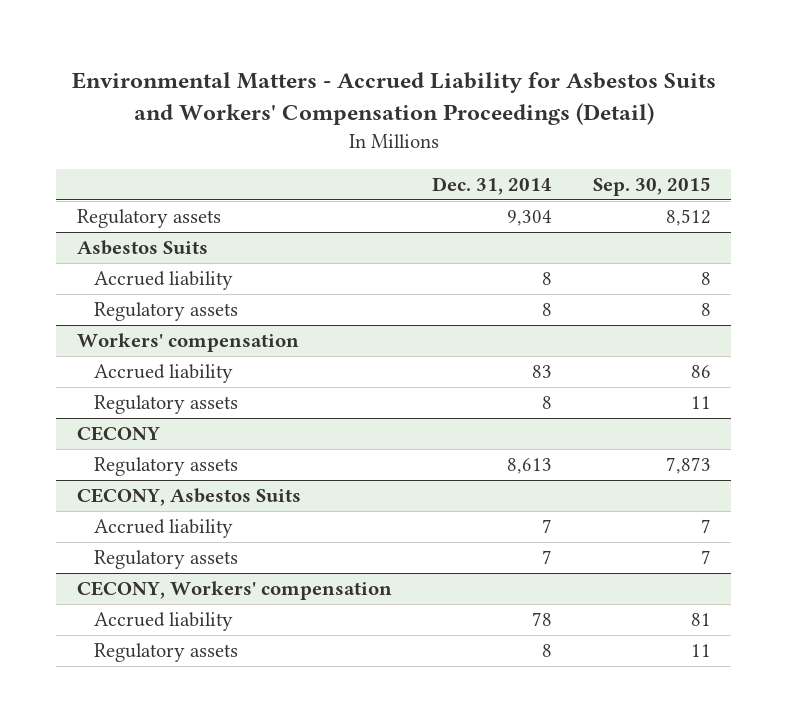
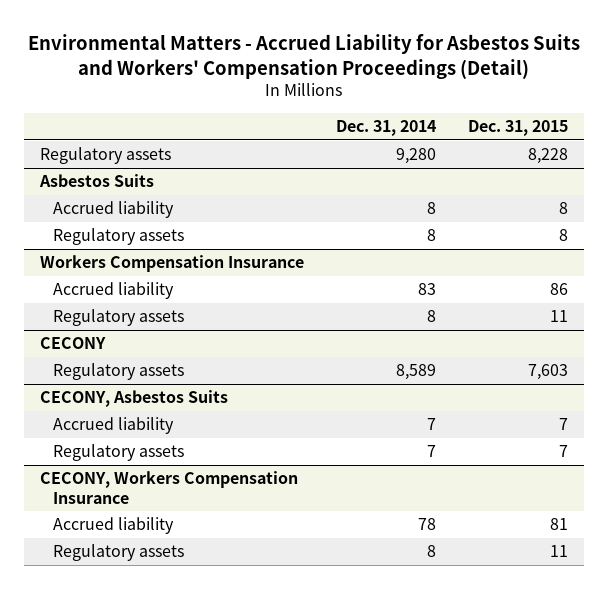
- | Dec. 31, 2014 | Sep. 30, 2015
+ | Dec. 31, 2014 | Dec. 31, 2015
- Regulatory assets | 9,304 | 8,512
+ Regulatory assets | 9,280 | 8,228
- Workers' compensation
+ Workers Compensation Insurance
@ CECONY
- Regulatory assets | 8,613 | 7,873
+ Regulatory assets | 8,589 | 7,603
- CECONY, Workers' compensation
+ CECONY, Workers Compensation Insurance

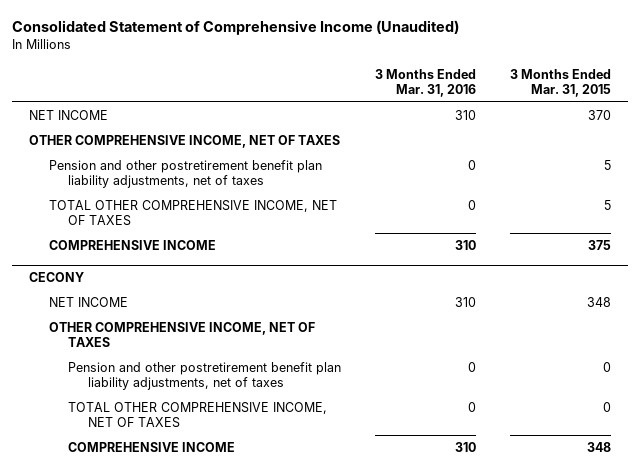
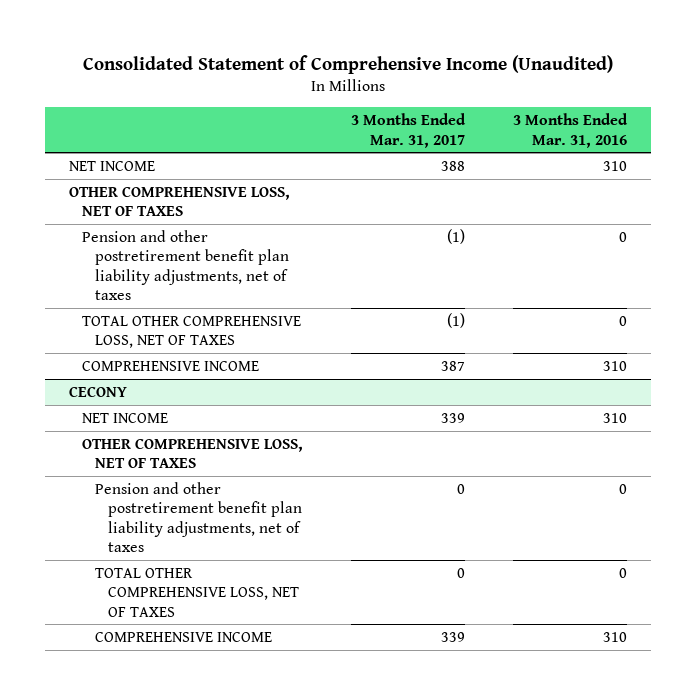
- | 3 Months Ended Mar. 31, 2016 | 3 Months Ended Mar. 31, 2015
+ | 3 Months Ended Mar. 31, 2017 | 3 Months Ended Mar. 31, 2016
- OTHER COMPREHENSIVE INCOME, NET OF TAXES
+ OTHER COMPREHENSIVE LOSS, NET OF TAXES
- TOTAL OTHER COMPREHENSIVE INCOME, NET OF TAXES | 0 | 5
+ TOTAL OTHER COMPREHENSIVE LOSS, NET OF TAXES | (1) | 0
@ CECONY
- OTHER COMPREHENSIVE INCOME, NET OF TAXES
+ OTHER COMPREHENSIVE LOSS, NET OF TAXES
- TOTAL OTHER COMPREHENSIVE INCOME, NET OF TAXES | 0 | 0
+ TOTAL OTHER COMPREHENSIVE LOSS, NET OF TAXES | 0 | 0

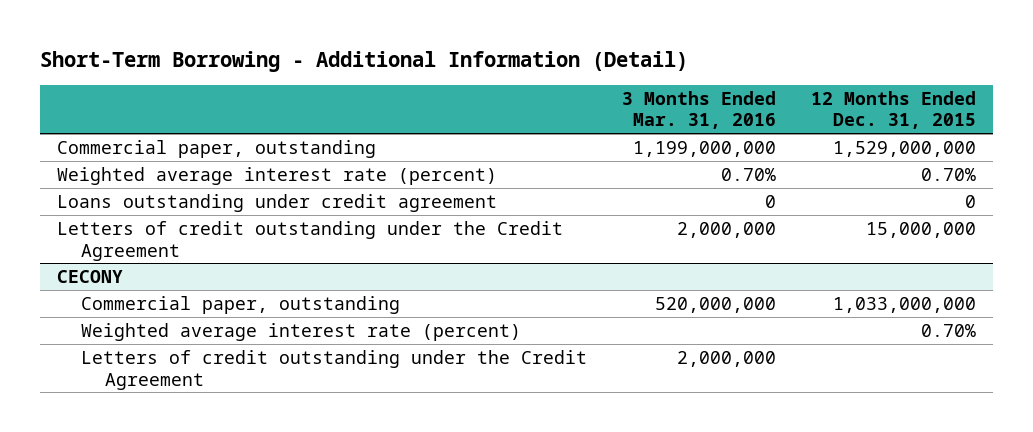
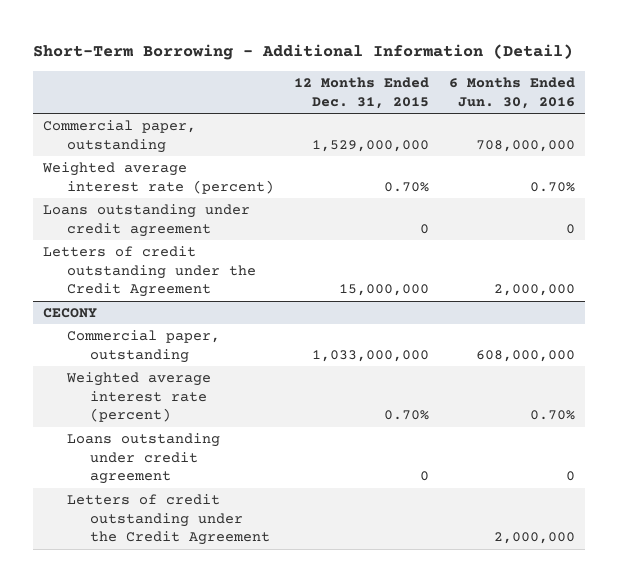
- | 3 Months Ended Mar. 31, 2016 | 12 Months Ended Dec. 31, 2015
+ | 12 Months Ended Dec. 31, 2015 | 6 Months Ended Jun. 30, 2016
@ CECONY
+ Loans outstanding under credit agreement | 0 | 0

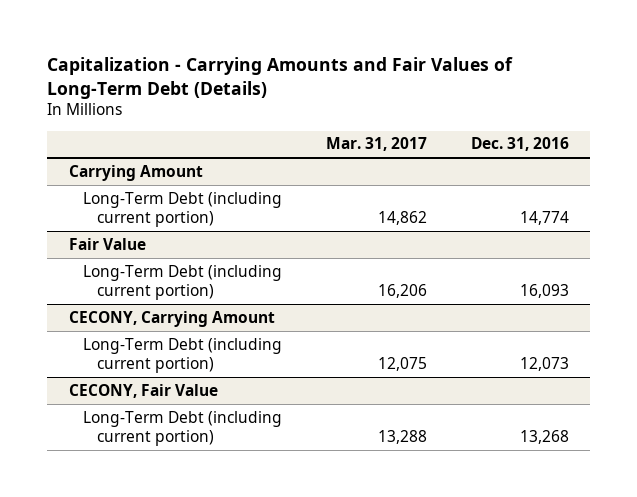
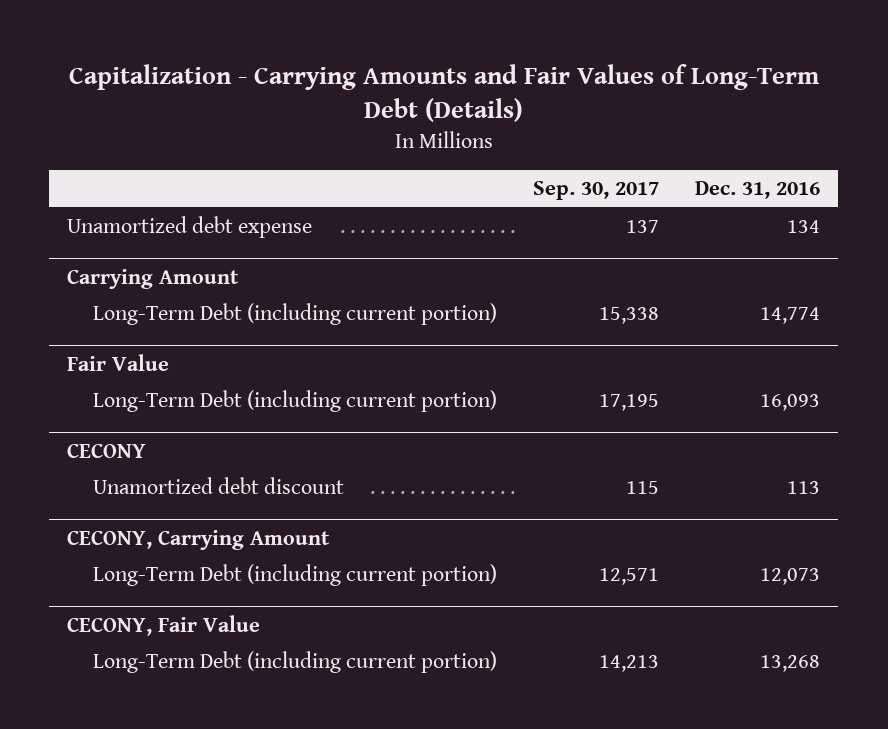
- | Mar. 31, 2017 | Dec. 31, 2016
+ | Sep. 30, 2017 | Dec. 31, 2016
+ Unamortized debt expense | 137 | 134
+ CECONY
+ Unamortized debt discount | 115 | 113

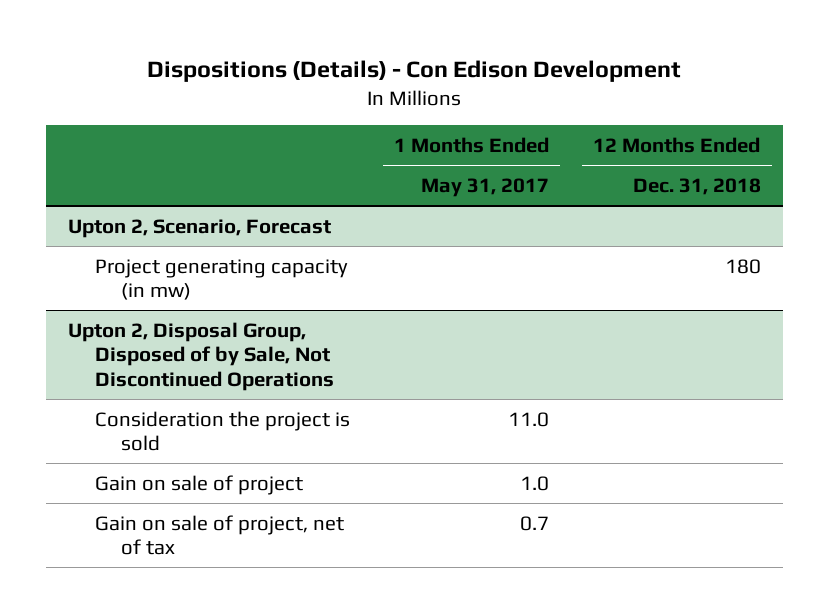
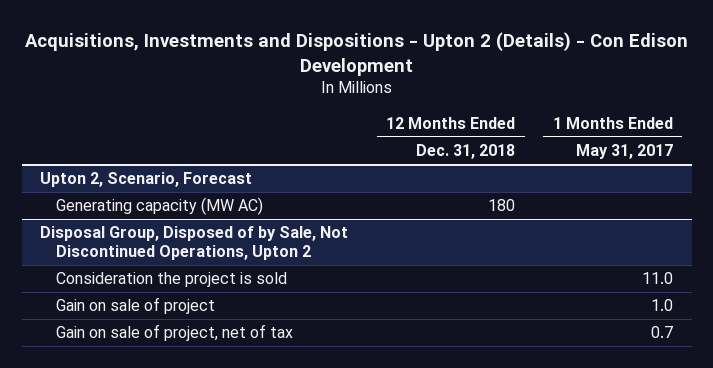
- Dispositions (Details) - Con Edison Development
+ Acquisitions, Investments and Dispositions - Upton 2 (Details) - Con Edison Development
- | 1 Months Ended May 31, 2017 | 12 Months Ended Dec. 31, 2018
+ | 12 Months Ended Dec. 31, 2018 | 1 Months Ended May 31, 2017
@ Upton 2, Scenario, Forecast
- Project generating capacity (in mw) | | 180
- Upton 2, Disposal Group, Disposed of by Sale, Not Discontinued Operations
@ Upton 2, Scenario, Forecast
+ Generating capacity (MW AC) | 180 |
+ Disposal Group, Disposed of by Sale, Not Discontinued Operations, Upton 2

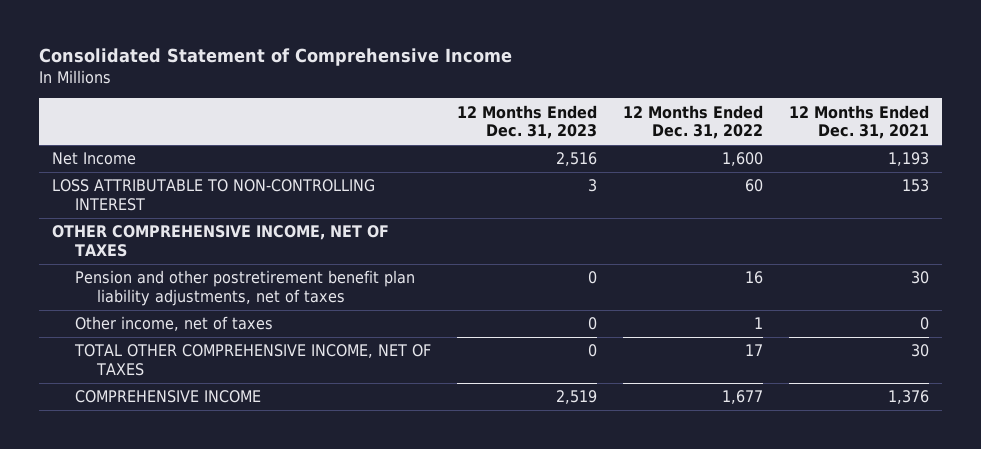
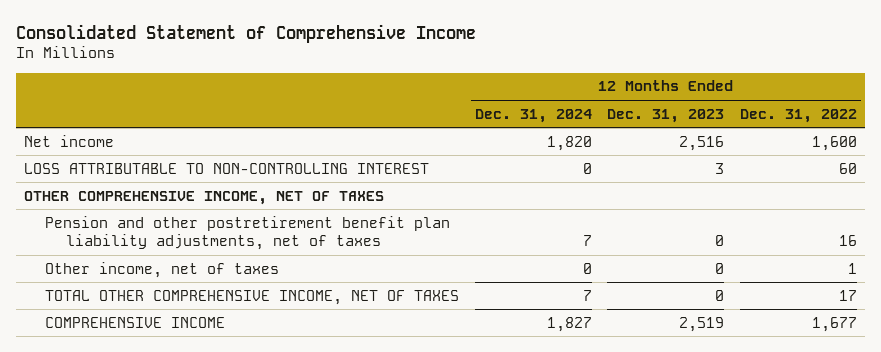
- | 12 Months Ended Dec. 31, 2023 | 12 Months Ended Dec. 31, 2022 | 12 Months Ended Dec. 31, 2021
+ | 12 Months Ended Dec. 31, 2024 | 12 Months Ended Dec. 31, 2023 | 12 Months Ended Dec. 31, 2022
- Net Income | 2,516 | 1,600 | 1,193
+ Net income | 1,820 | 2,516 | 1,600

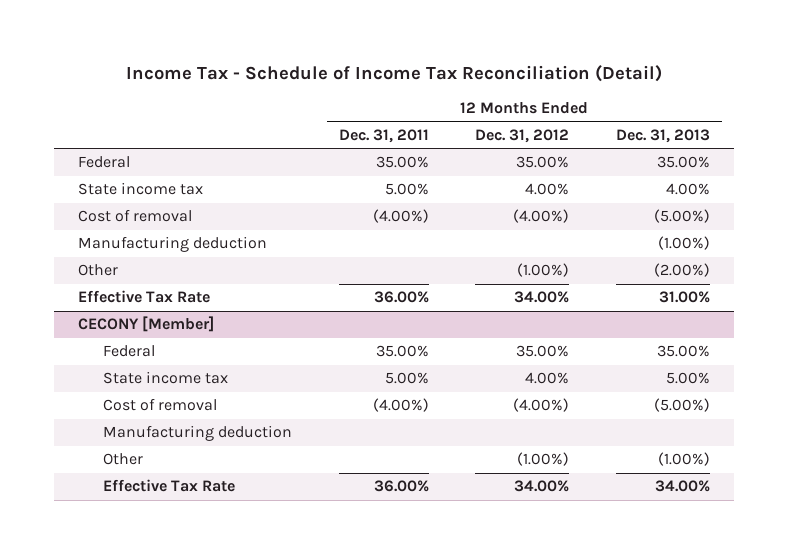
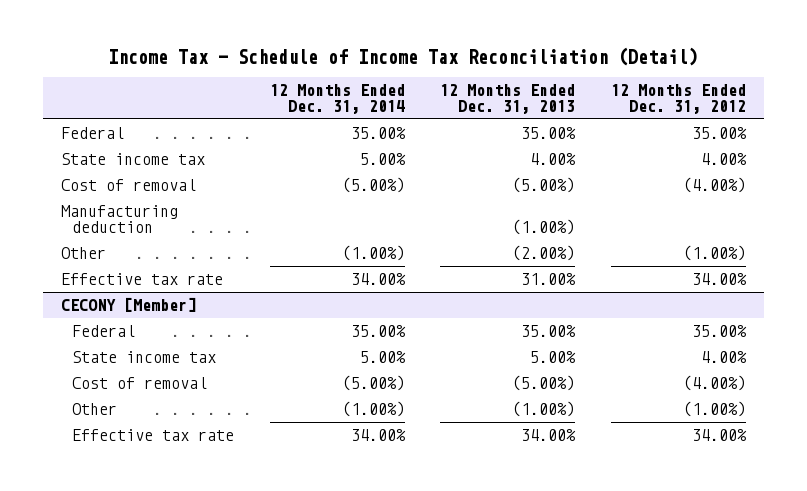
- | 12 Months Ended Dec. 31, 2011 | 12 Months Ended Dec. 31, 2012 | 12 Months Ended Dec. 31, 2013
+ | 12 Months Ended Dec. 31, 2014 | 12 Months Ended Dec. 31, 2013 | 12 Months Ended Dec. 31, 2012
- Effective Tax Rate | 36.00% | 34.00% | 31.00%
+ Effective tax rate | 34.00% | 31.00% | 34.00%
@ CECONY [Member]
- Manufacturing deduction
- Effective Tax Rate | 36.00% | 34.00% | 34.00%
+ Effective tax rate | 34.00% | 34.00% | 34.00%

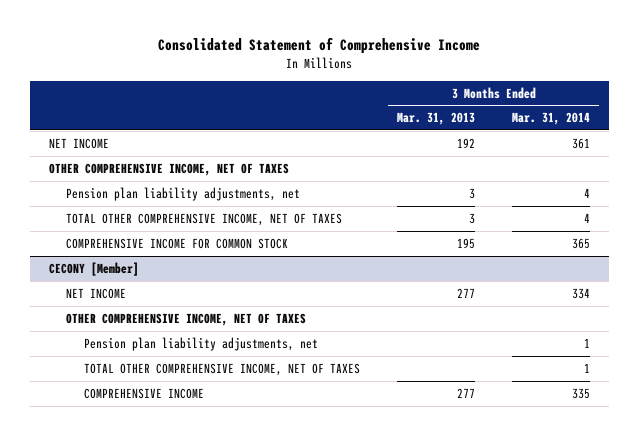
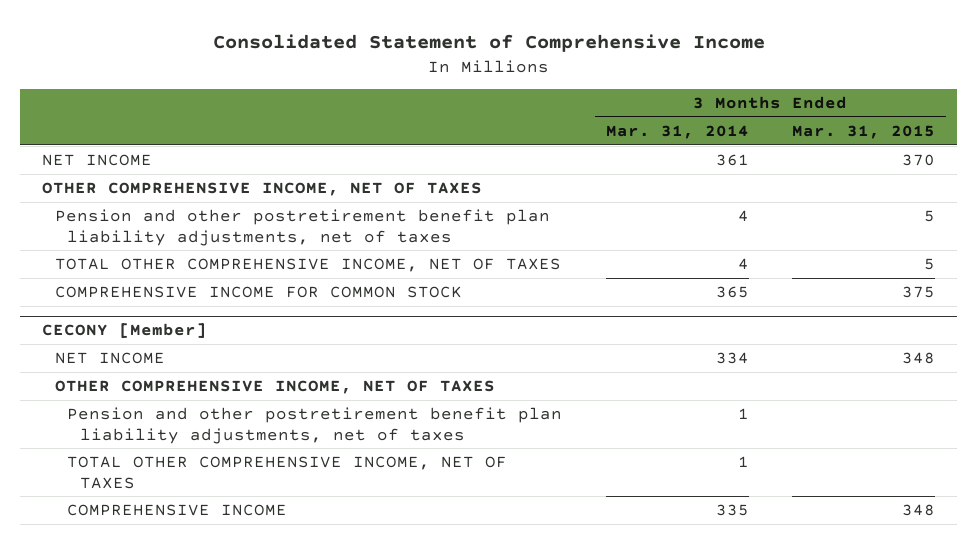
- | 3 Months Ended Mar. 31, 2013 | 3 Months Ended Mar. 31, 2014
+ | 3 Months Ended Mar. 31, 2014 | 3 Months Ended Mar. 31, 2015
- Pension plan liability adjustments, net | 3 | 4
+ Pension and other postretirement benefit plan liability adjustments, net of taxes | 4 | 5
@ CECONY [Member]
- Pension plan liability adjustments, net | | 1
+ Pension and other postretirement benefit plan liability adjustments, net of taxes | 1 |

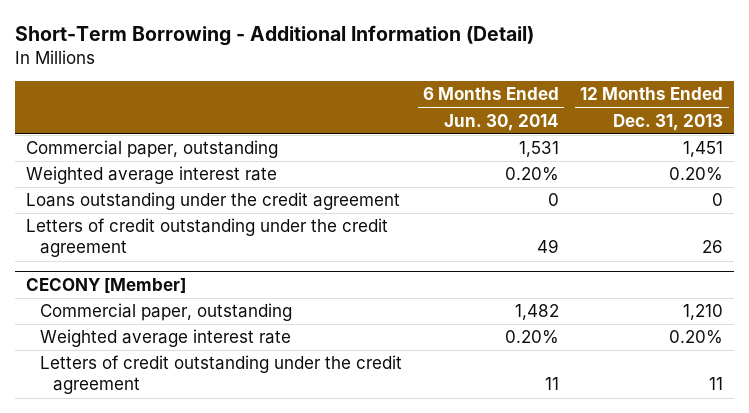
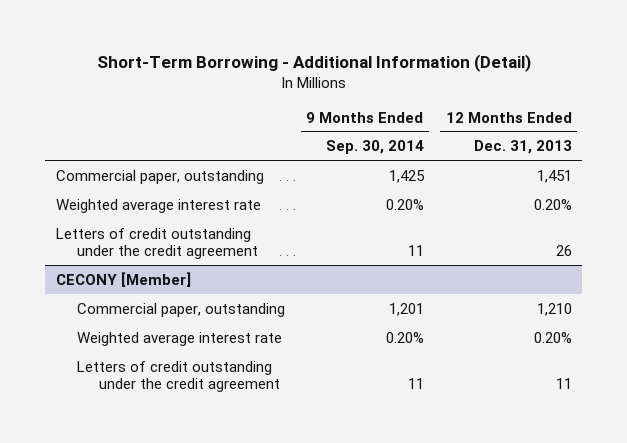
- | 6 Months Ended Jun. 30, 2014 | 12 Months Ended Dec. 31, 2013
+ | 9 Months Ended Sep. 30, 2014 | 12 Months Ended Dec. 31, 2013
- Loans outstanding under the credit agreement | 0 | 0

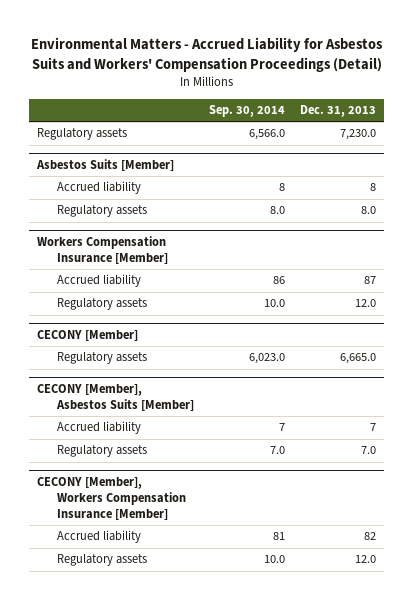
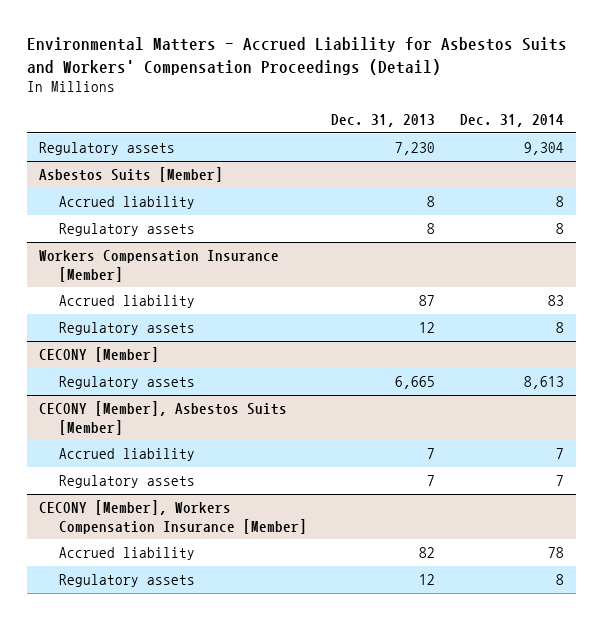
- | Sep. 30, 2014 | Dec. 31, 2013
+ | Dec. 31, 2013 | Dec. 31, 2014
- Regulatory assets | 6,566.0 | 7,230.0
+ Regulatory assets | 7,230 | 9,304
@ Asbestos Suits [Member]
- Regulatory assets | 8.0 | 8.0
+ Regulatory assets | 8 | 8
@ Workers Compensation Insurance [Member]
- Regulatory assets | 10.0 | 12.0
+ Regulatory assets | 12 | 8
@ CECONY [Member]
- Regulatory assets | 6,023.0 | 6,665.0
+ Regulatory assets | 6,665 | 8,613
@ CECONY [Member], Asbestos Suits [Member]
- Regulatory assets | 7.0 | 7.0
+ Regulatory assets | 7 | 7
@ CECONY [Member], Workers Compensation Insurance [Member]
- Regulatory assets | 10.0 | 12.0
+ Regulatory assets | 12 | 8

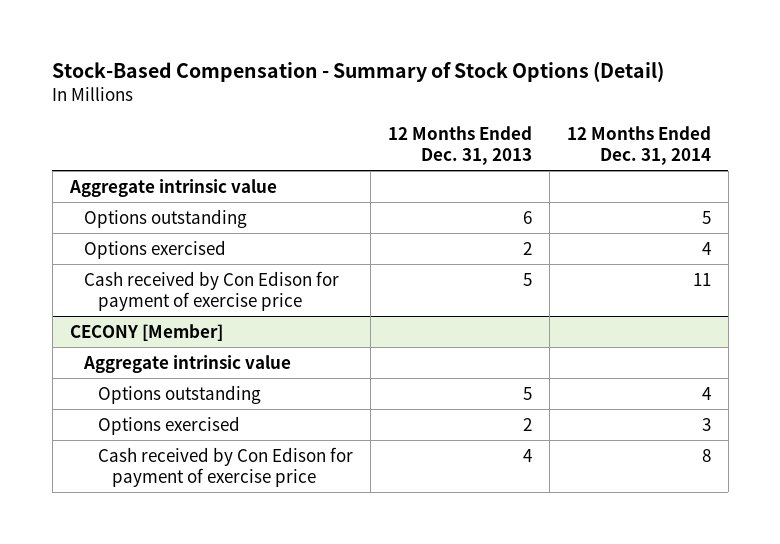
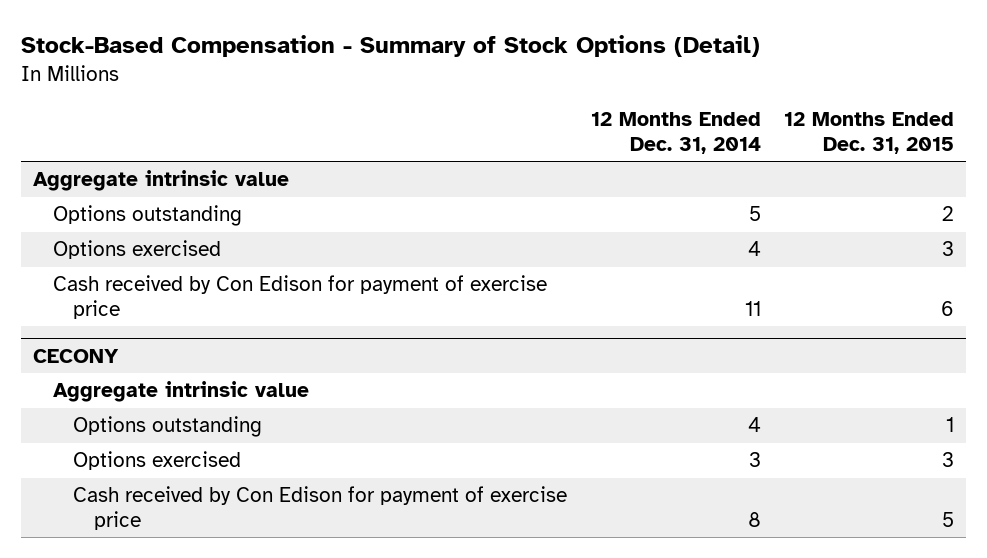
- | 12 Months Ended Dec. 31, 2013 | 12 Months Ended Dec. 31, 2014
+ | 12 Months Ended Dec. 31, 2014 | 12 Months Ended Dec. 31, 2015
- CECONY [Member]
+ CECONY

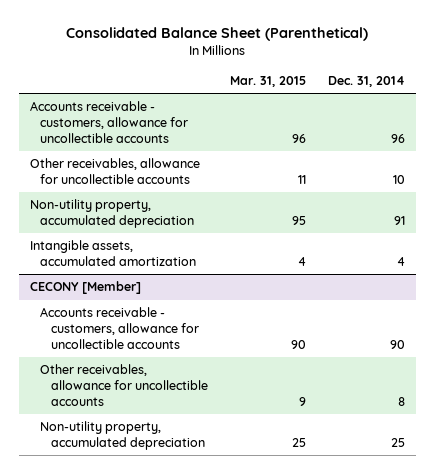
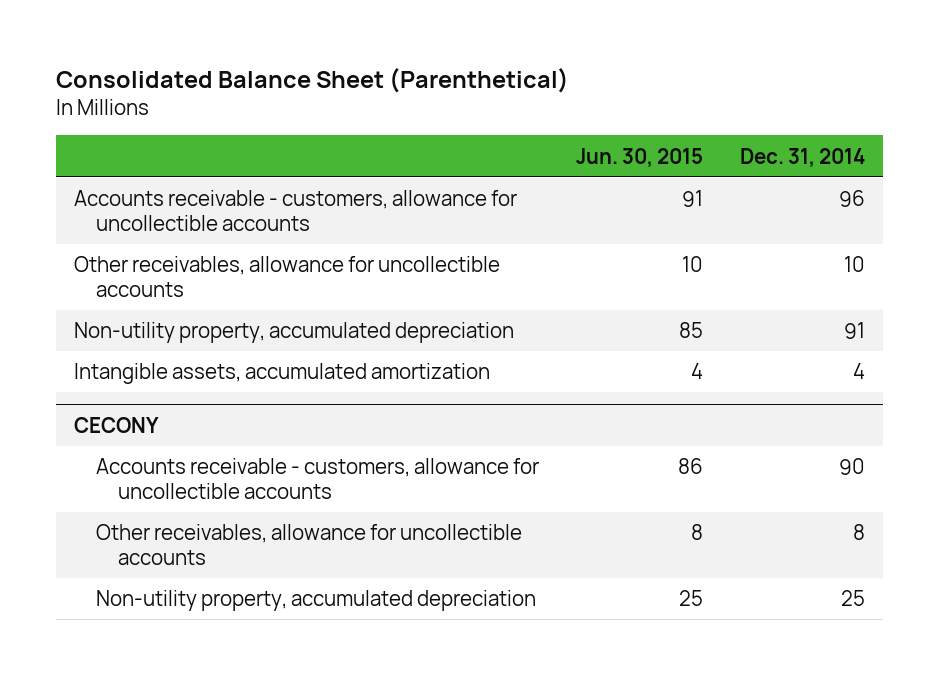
- | Mar. 31, 2015 | Dec. 31, 2014
+ | Jun. 30, 2015 | Dec. 31, 2014
- CECONY [Member]
+ CECONY

